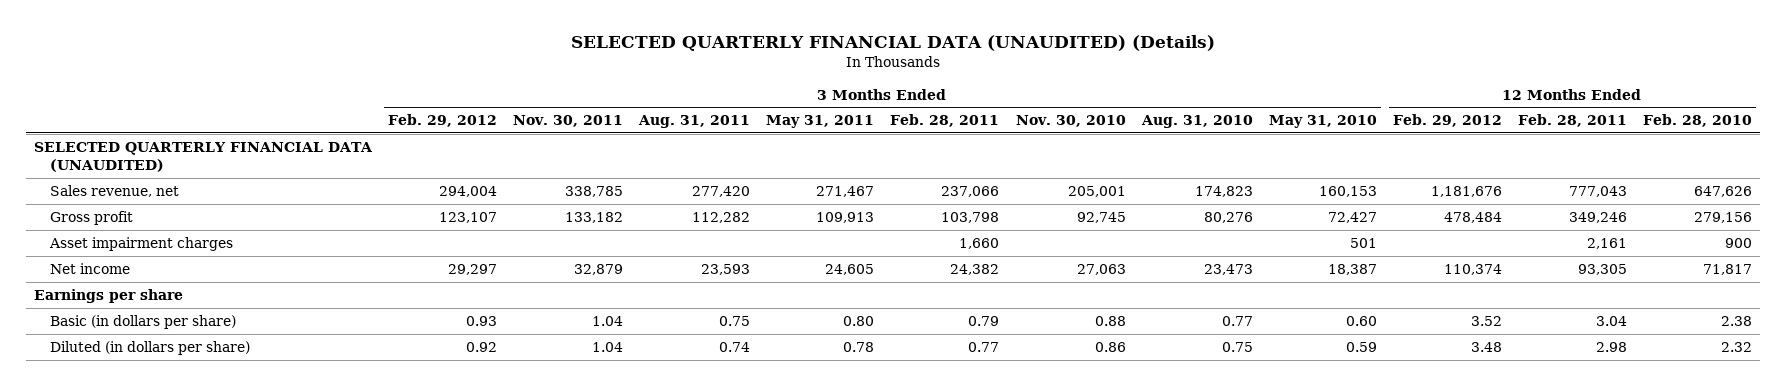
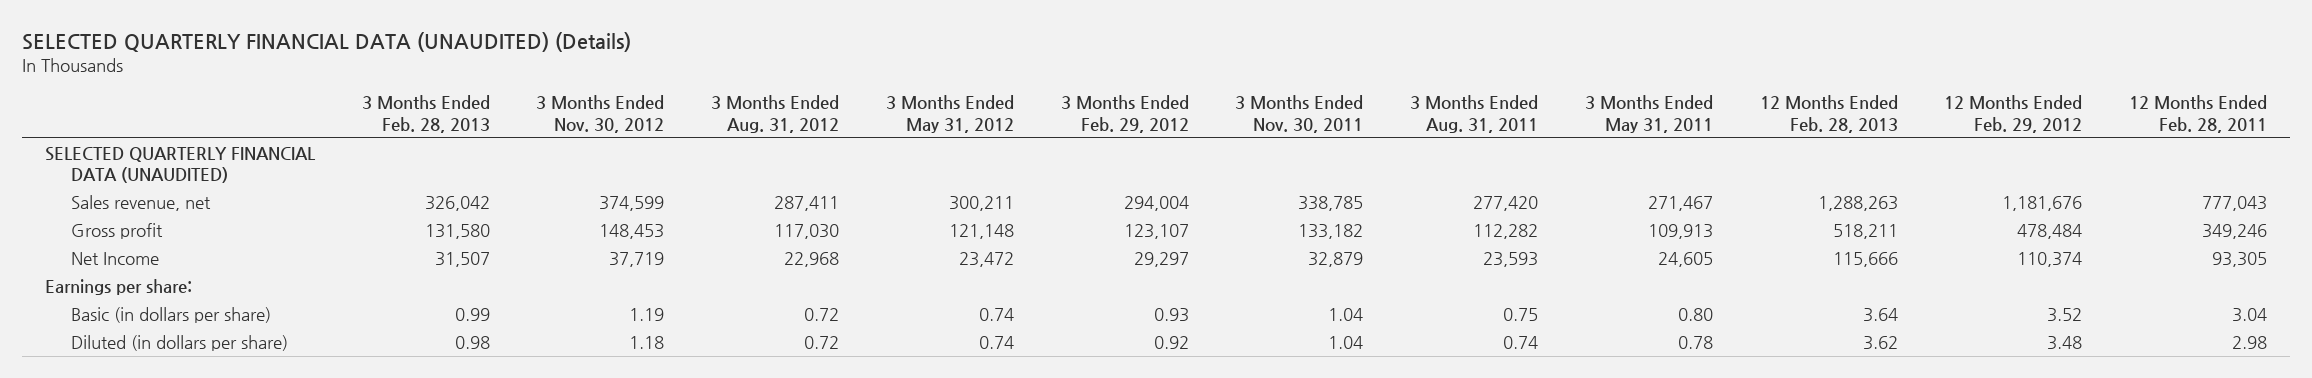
- | 3 Months Ended Feb. 29, 2012 | 3 Months Ended Nov. 30, 2011 | 3 Months Ended Aug. 31, 2011 | 3 Months Ended May 31, 2011 | 3 Months Ended Feb. 28, 2011 | 3 Months Ended Nov. 30, 2010 | 3 Months Ended Aug. 31, 2010 | 3 Months Ended May 31, 2010 | 12 Months Ended Feb. 29, 2012 | 12 Months Ended Feb. 28, 2011 | 12 Months Ended Feb. 28, 2010
+ | 3 Months Ended Feb. 28, 2013 | 3 Months Ended Nov. 30, 2012 | 3 Months Ended Aug. 31, 2012 | 3 Months Ended May 31, 2012 | 3 Months Ended Feb. 29, 2012 | 3 Months Ended Nov. 30, 2011 | 3 Months Ended Aug. 31, 2011 | 3 Months Ended May 31, 2011 | 12 Months Ended Feb. 28, 2013 | 12 Months Ended Feb. 29, 2012 | 12 Months Ended Feb. 28, 2011
- Asset impairment charges | | | | | 1,660 | | | 501 | | 2,161 | 900
- Net income | 29,297 | 32,879 | 23,593 | 24,605 | 24,382 | 27,063 | 23,473 | 18,387 | 110,374 | 93,305 | 71,817
- Earnings per share
+ Net Income | 31,507 | 37,719 | 22,968 | 23,472 | 29,297 | 32,879 | 23,593 | 24,605 | 115,666 | 110,374 | 93,305
+ Earnings per share:

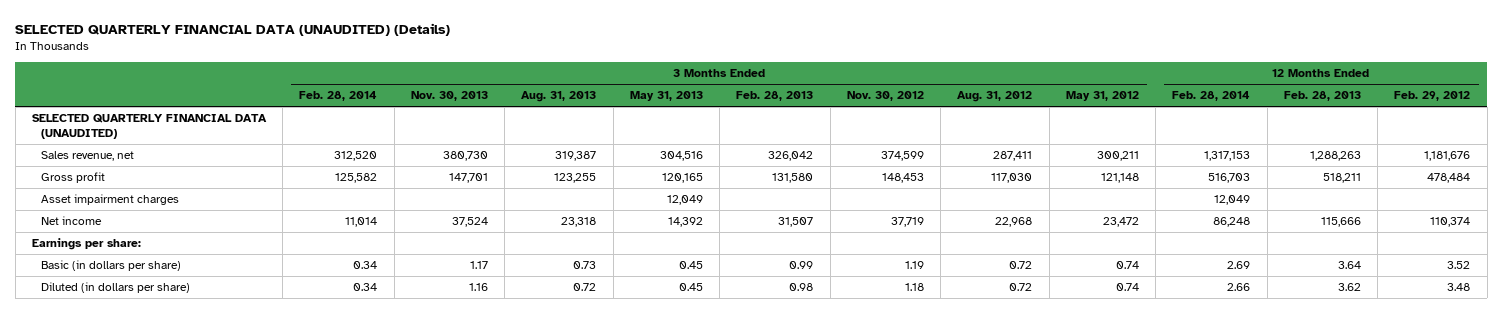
- | 3 Months Ended Feb. 28, 2013 | 3 Months Ended Nov. 30, 2012 | 3 Months Ended Aug. 31, 2012 | 3 Months Ended May 31, 2012 | 3 Months Ended Feb. 29, 2012 | 3 Months Ended Nov. 30, 2011 | 3 Months Ended Aug. 31, 2011 | 3 Months Ended May 31, 2011 | 12 Months Ended Feb. 28, 2013 | 12 Months Ended Feb. 29, 2012 | 12 Months Ended Feb. 28, 2011
+ | 3 Months Ended Feb. 28, 2014 | 3 Months Ended Nov. 30, 2013 | 3 Months Ended Aug. 31, 2013 | 3 Months Ended May 31, 2013 | 3 Months Ended Feb. 28, 2013 | 3 Months Ended Nov. 30, 2012 | 3 Months Ended Aug. 31, 2012 | 3 Months Ended May 31, 2012 | 12 Months Ended Feb. 28, 2014 | 12 Months Ended Feb. 28, 2013 | 12 Months Ended Feb. 29, 2012
- Net Income | 31,507 | 37,719 | 22,968 | 23,472 | 29,297 | 32,879 | 23,593 | 24,605 | 115,666 | 110,374 | 93,305
+ Asset impairment charges | | | | 12,049 | | | | | 12,049 | |
+ Net income | 11,014 | 37,524 | 23,318 | 14,392 | 31,507 | 37,719 | 22,968 | 23,472 | 86,248 | 115,666 | 110,374

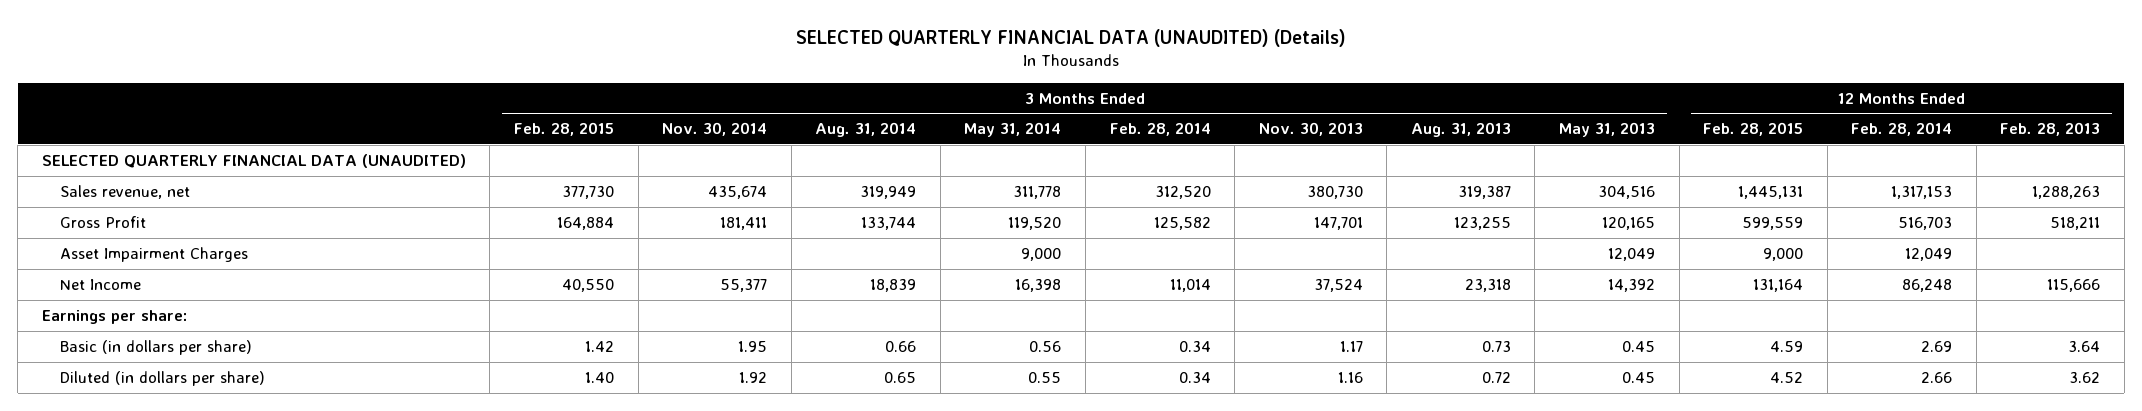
- | 3 Months Ended Feb. 28, 2014 | 3 Months Ended Nov. 30, 2013 | 3 Months Ended Aug. 31, 2013 | 3 Months Ended May 31, 2013 | 3 Months Ended Feb. 28, 2013 | 3 Months Ended Nov. 30, 2012 | 3 Months Ended Aug. 31, 2012 | 3 Months Ended May 31, 2012 | 12 Months Ended Feb. 28, 2014 | 12 Months Ended Feb. 28, 2013 | 12 Months Ended Feb. 29, 2012
+ | 3 Months Ended Feb. 28, 2015 | 3 Months Ended Nov. 30, 2014 | 3 Months Ended Aug. 31, 2014 | 3 Months Ended May 31, 2014 | 3 Months Ended Feb. 28, 2014 | 3 Months Ended Nov. 30, 2013 | 3 Months Ended Aug. 31, 2013 | 3 Months Ended May 31, 2013 | 12 Months Ended Feb. 28, 2015 | 12 Months Ended Feb. 28, 2014 | 12 Months Ended Feb. 28, 2013
- Gross profit | 125,582 | 147,701 | 123,255 | 120,165 | 131,580 | 148,453 | 117,030 | 121,148 | 516,703 | 518,211 | 478,484
- Asset impairment charges | | | | 12,049 | | | | | 12,049 | |
- Net income | 11,014 | 37,524 | 23,318 | 14,392 | 31,507 | 37,719 | 22,968 | 23,472 | 86,248 | 115,666 | 110,374
+ Gross Profit | 164,884 | 181,411 | 133,744 | 119,520 | 125,582 | 147,701 | 123,255 | 120,165 | 599,559 | 516,703 | 518,211
+ Asset Impairment Charges | | | | 9,000 | | | | 12,049 | 9,000 | 12,049 |
+ Net Income | 40,550 | 55,377 | 18,839 | 16,398 | 11,014 | 37,524 | 23,318 | 14,392 | 131,164 | 86,248 | 115,666

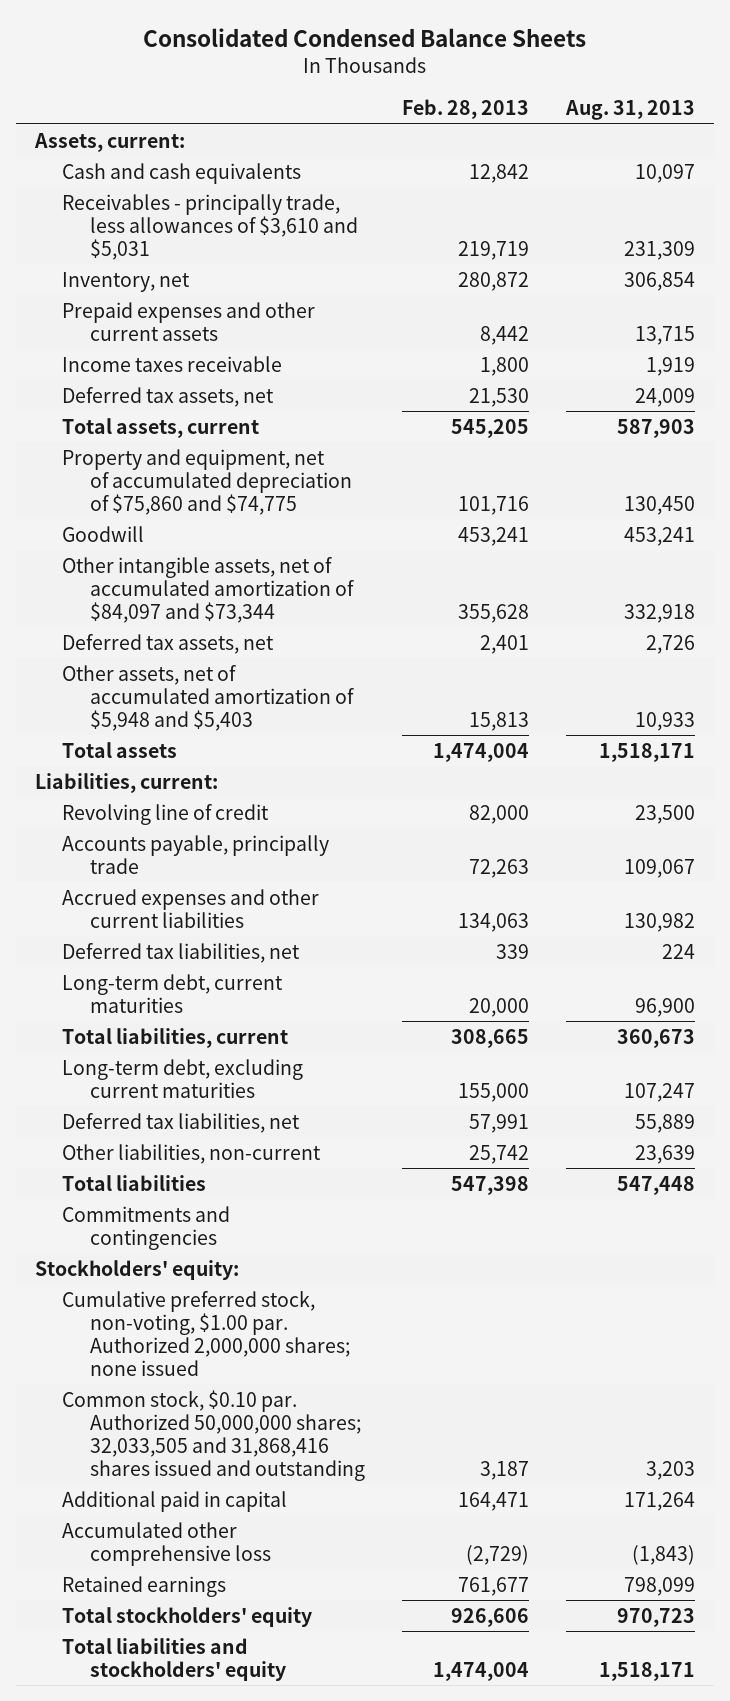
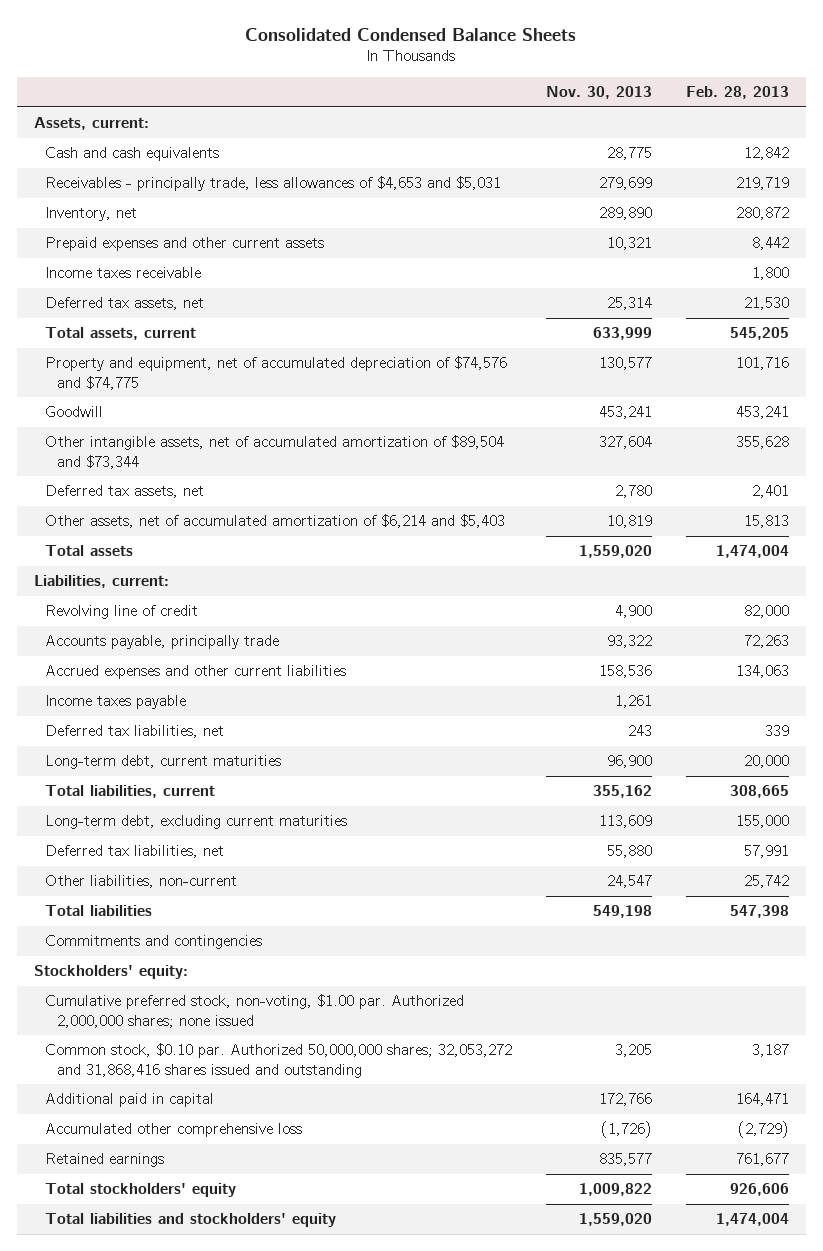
- | Feb. 28, 2013 | Aug. 31, 2013
+ | Nov. 30, 2013 | Feb. 28, 2013
- Receivables - principally trade, less allowances of $3,610 and $5,031 | 219,719 | 231,309
+ Receivables - principally trade, less allowances of $4,653 and $5,031 | 279,699 | 219,719
- Property and equipment, net of accumulated depreciation of $75,860 and $74,775 | 101,716 | 130,450
+ Property and equipment, net of accumulated depreciation of $74,576 and $74,775 | 130,577 | 101,716
- Other intangible assets, net of accumulated amortization of $84,097 and $73,344 | 355,628 | 332,918
+ Other intangible assets, net of accumulated amortization of $89,504 and $73,344 | 327,604 | 355,628
- Other assets, net of accumulated amortization of $5,948 and $5,403 | 15,813 | 10,933
+ Other assets, net of accumulated amortization of $6,214 and $5,403 | 10,819 | 15,813
+ Income taxes payable | 1,261 |
- Common stock, $0.10 par. Authorized 50,000,000 shares; 32,033,505 and 31,868,416 shares issued and outstanding | 3,187 | 3,203
+ Common stock, $0.10 par. Authorized 50,000,000 shares; 32,053,272 and 31,868,416 shares issued and outstanding | 3,205 | 3,187

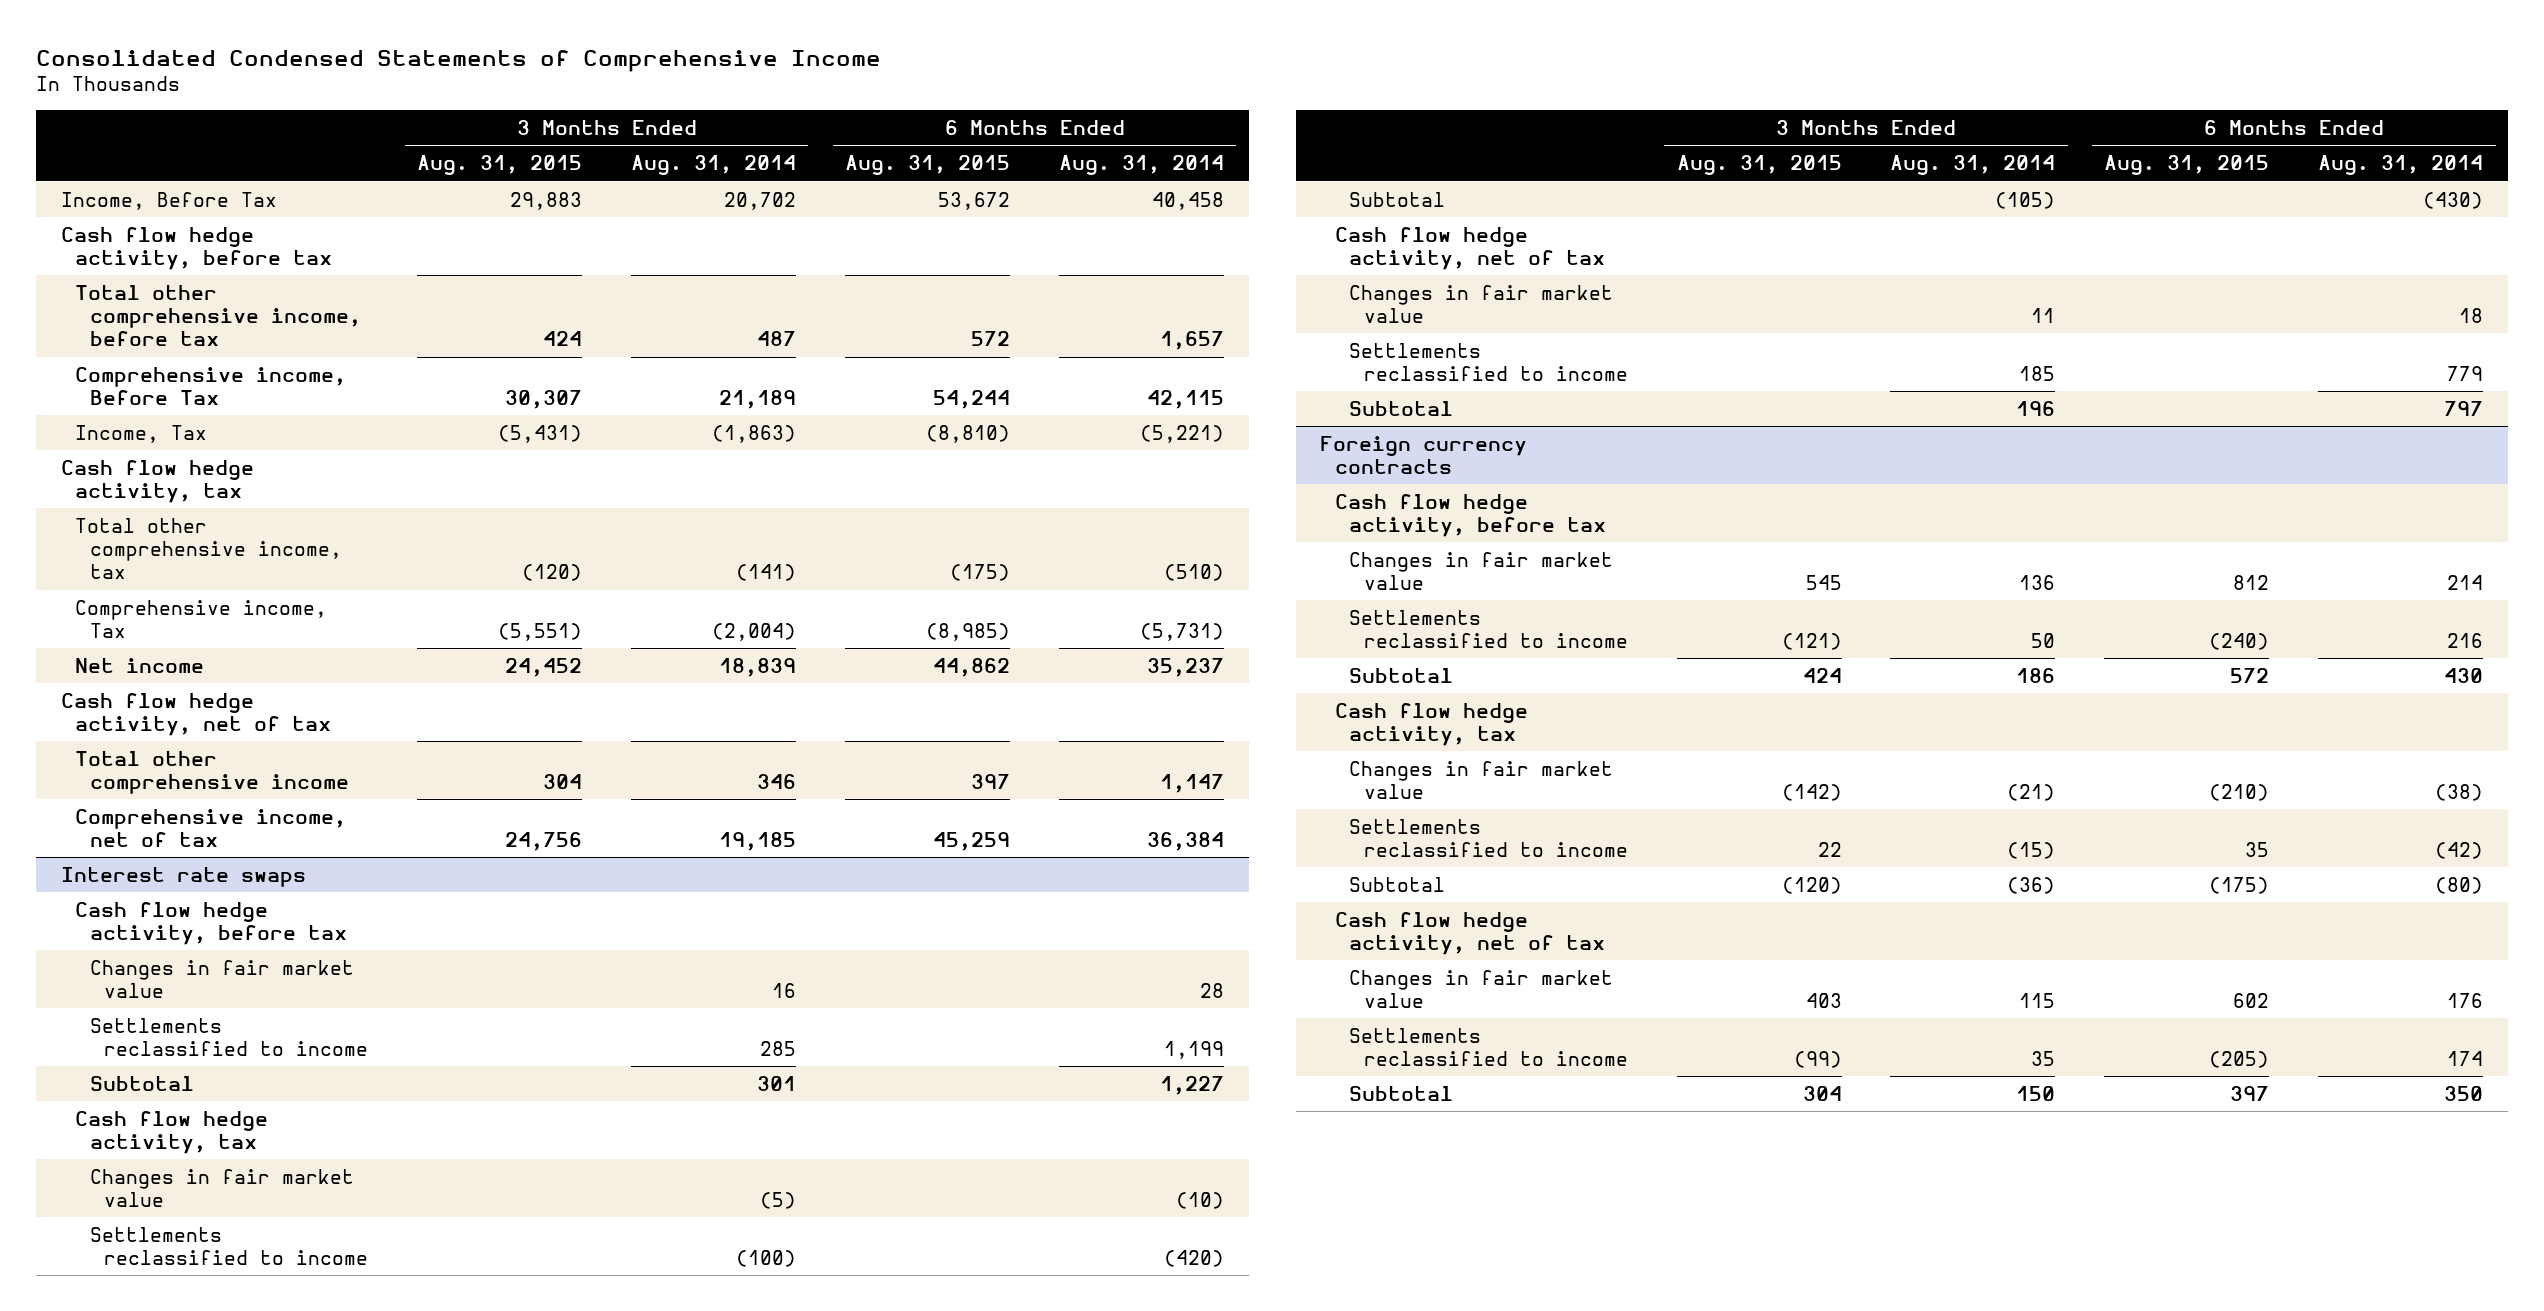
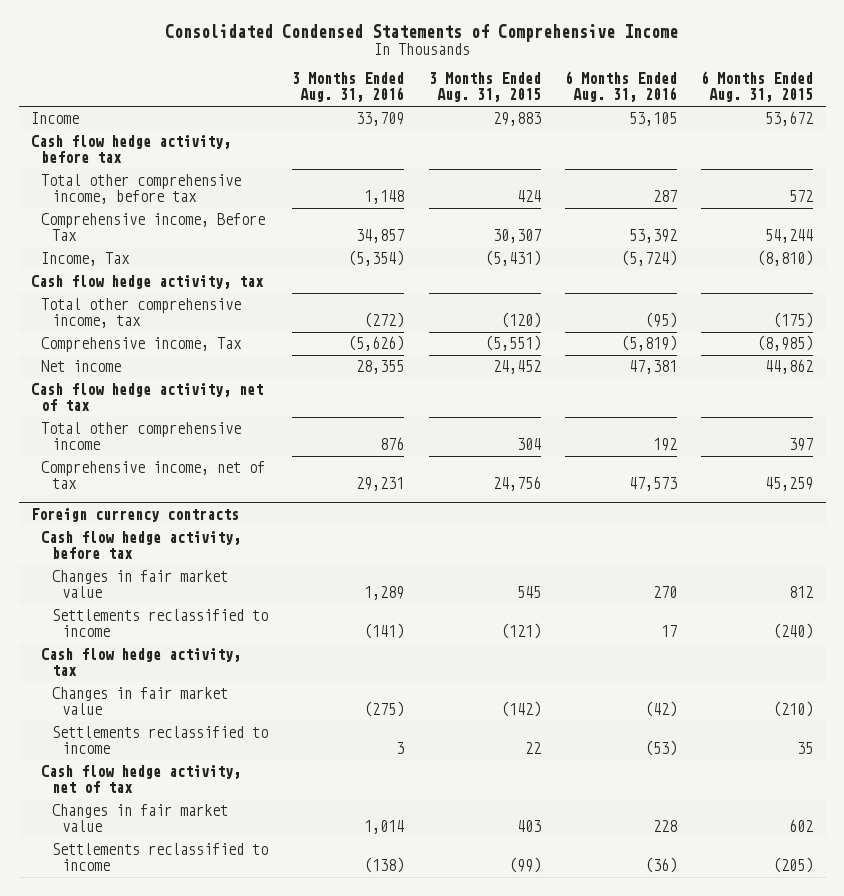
- | 3 Months Ended Aug. 31, 2015 | 3 Months Ended Aug. 31, 2014 | 6 Months Ended Aug. 31, 2015 | 6 Months Ended Aug. 31, 2014
+ | 3 Months Ended Aug. 31, 2016 | 3 Months Ended Aug. 31, 2015 | 6 Months Ended Aug. 31, 2016 | 6 Months Ended Aug. 31, 2015
- Income, Before Tax | 29,883 | 20,702 | 53,672 | 40,458
+ Income | 33,709 | 29,883 | 53,105 | 53,672
- Interest rate swaps
- Cash flow hedge activity, before tax
- Changes in fair market value | | 16 | | 28
- Settlements reclassified to income | | 285 | | 1,199
- Subtotal | | 301 | | 1,227
- Cash flow hedge activity, tax
- Changes in fair market value | | (5) | | (10)
- Settlements reclassified to income | | (100) | | (420)
- Subtotal | | (105) | | (430)
- Cash flow hedge activity, net of tax
- Changes in fair market value | | 11 | | 18
- Settlements reclassified to income | | 185 | | 779
- Subtotal | | 196 | | 797
@ Foreign currency contracts
- Subtotal | 424 | 186 | 572 | 430
- Subtotal | (120) | (36) | (175) | (80)
- Subtotal | 304 | 150 | 397 | 350

